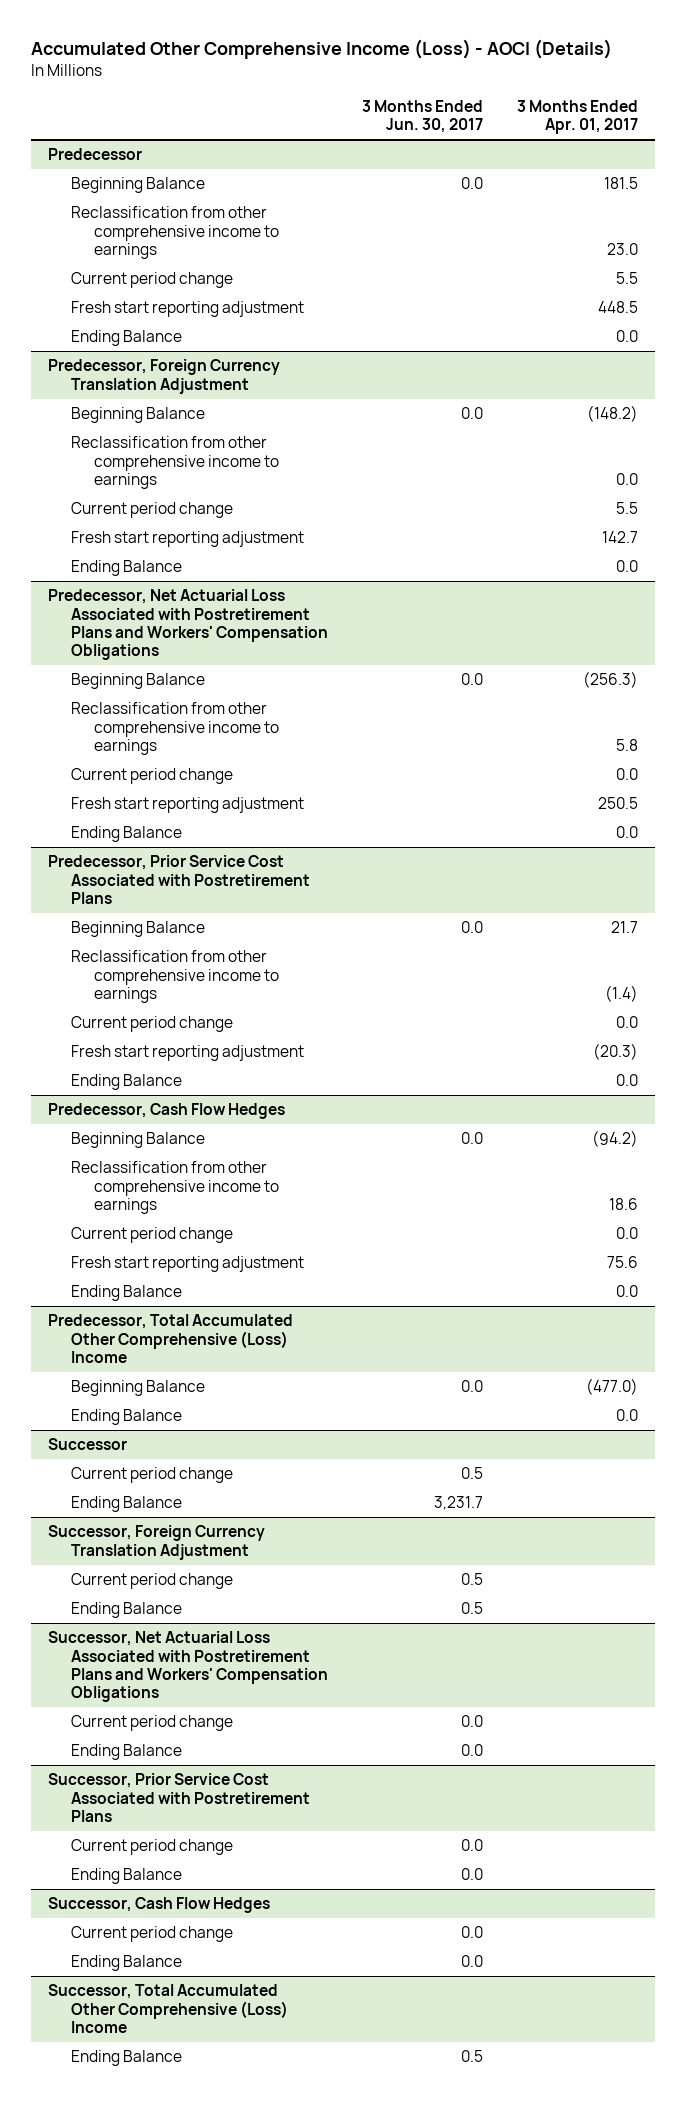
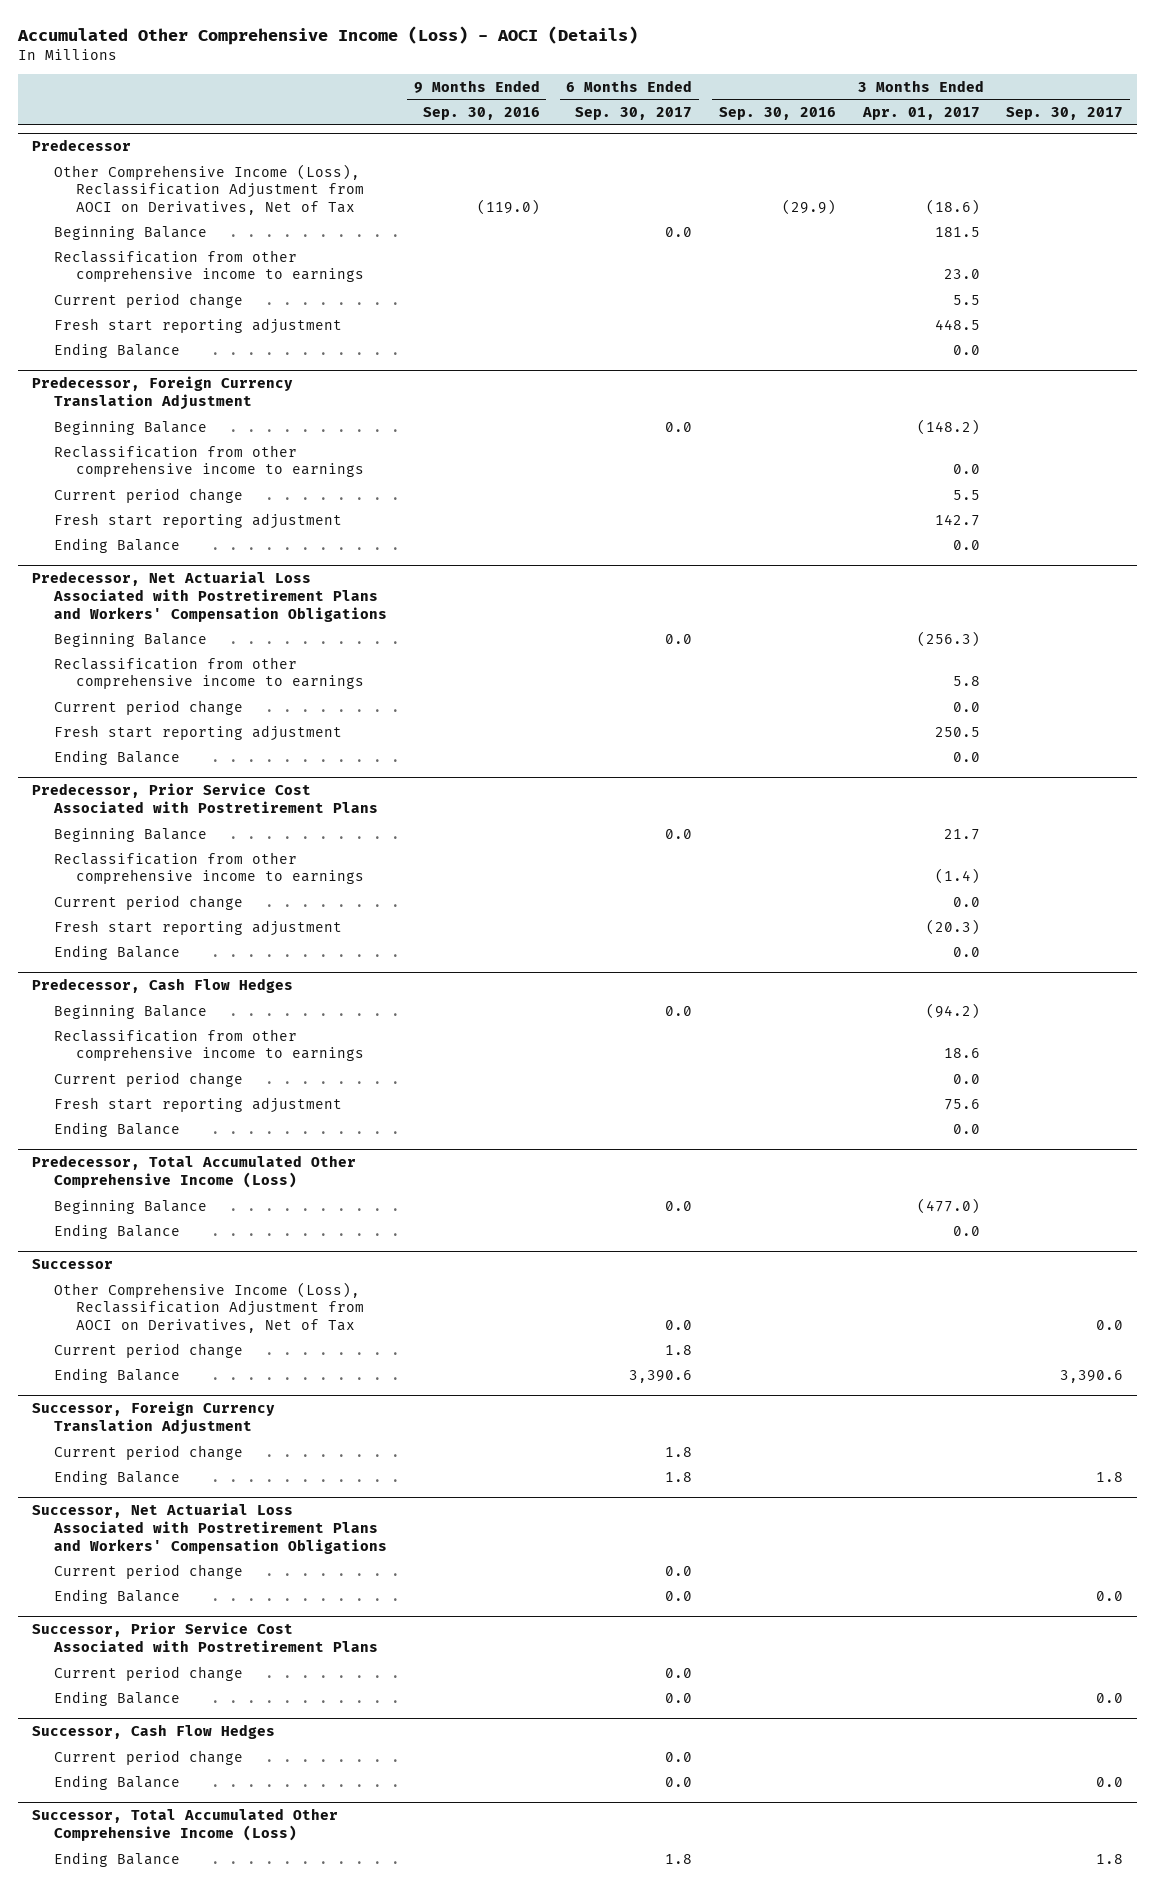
- | 3 Months Ended Jun. 30, 2017 | 3 Months Ended Apr. 01, 2017
+ | 9 Months Ended Sep. 30, 2016 | 6 Months Ended Sep. 30, 2017 | 3 Months Ended Sep. 30, 2016 | 3 Months Ended Apr. 01, 2017 | 3 Months Ended Sep. 30, 2017
@ Predecessor
+ Other Comprehensive Income (Loss), Reclassification Adjustment from AOCI on Derivatives, Net of Tax | (119.0) | | (29.9) | (18.6) |
- Predecessor, Total Accumulated Other Comprehensive (Loss) Income
+ Predecessor, Total Accumulated Other Comprehensive Income (Loss)
@ Successor
+ Other Comprehensive Income (Loss), Reclassification Adjustment from AOCI on Derivatives, Net of Tax | | 0.0 | | | 0.0
- Successor, Total Accumulated Other Comprehensive (Loss) Income
+ Successor, Total Accumulated Other Comprehensive Income (Loss)

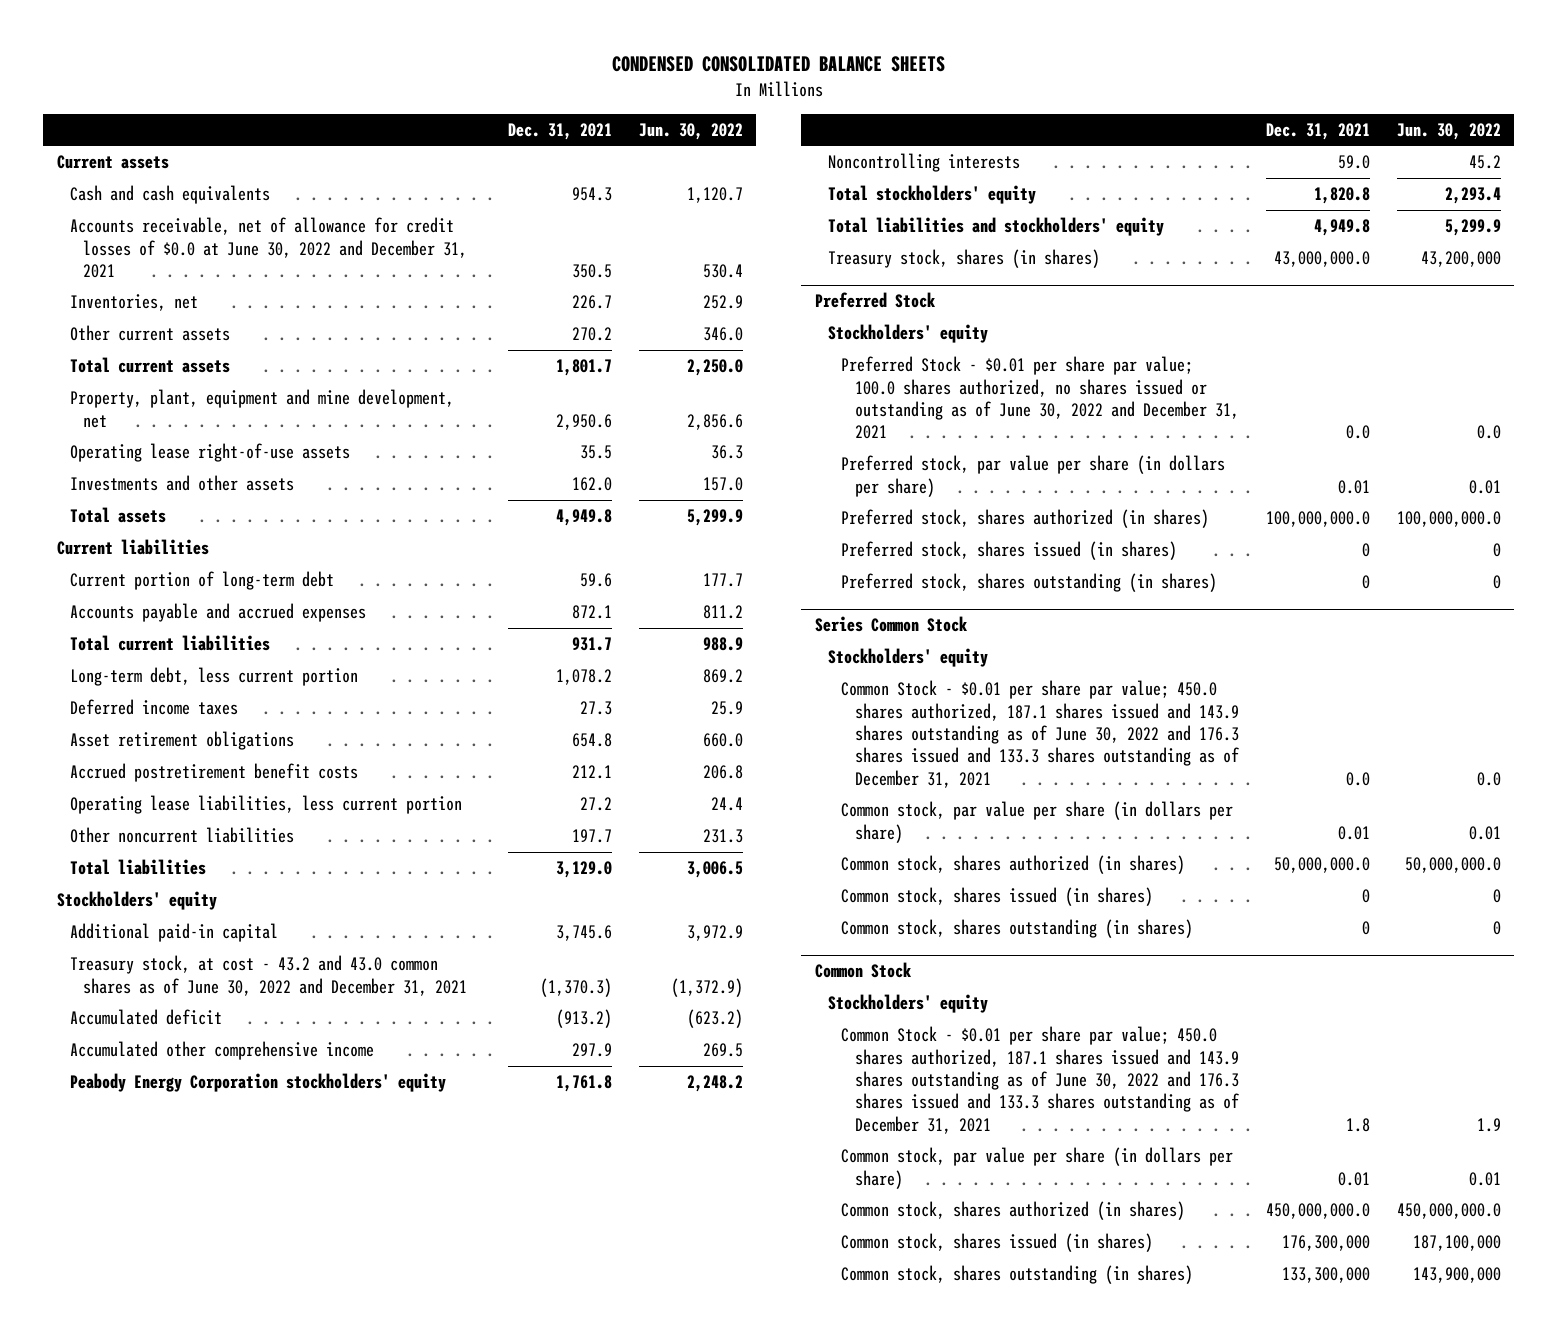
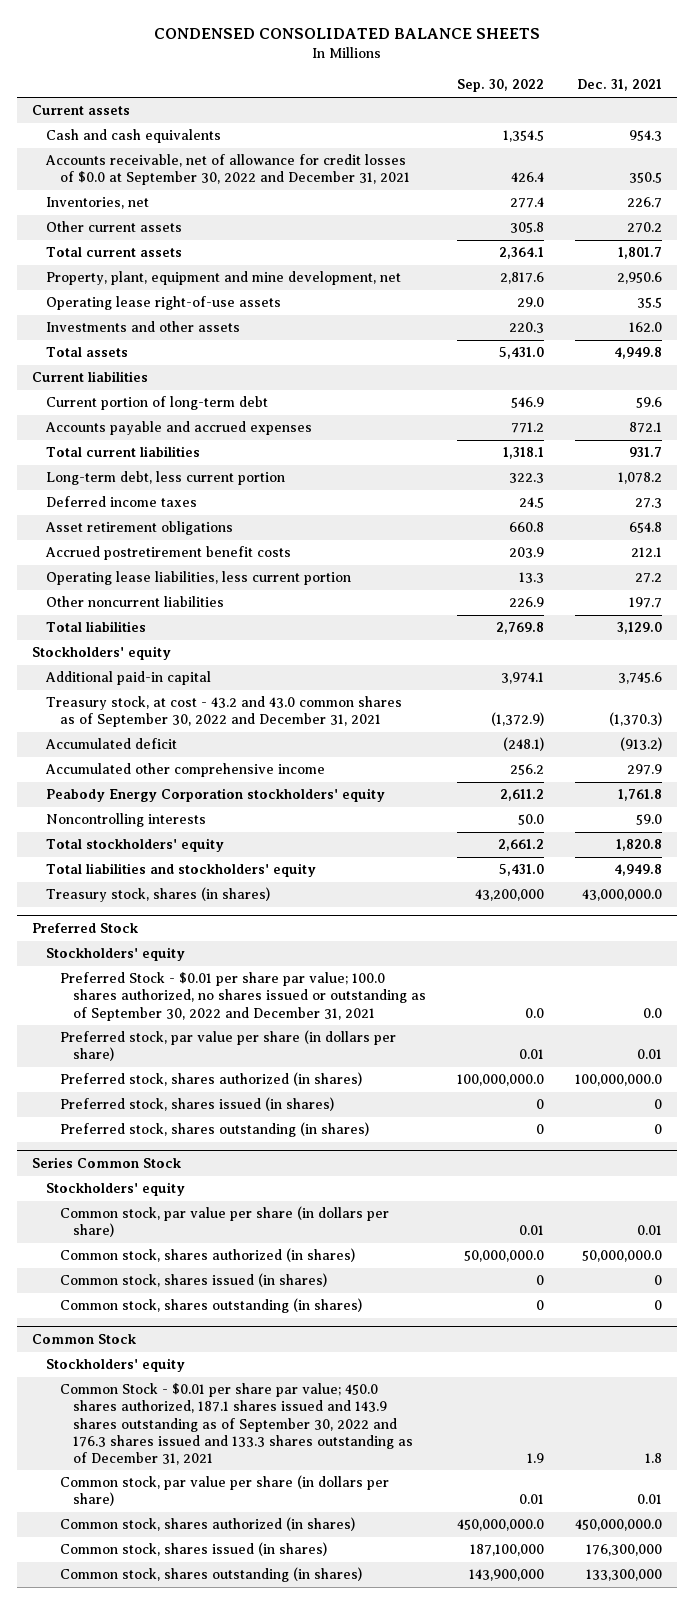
- | Dec. 31, 2021 | Jun. 30, 2022
+ | Sep. 30, 2022 | Dec. 31, 2021
- Accounts receivable, net of allowance for credit losses of $0.0 at June 30, 2022 and December 31, 2021 | 350.5 | 530.4
+ Accounts receivable, net of allowance for credit losses of $0.0 at September 30, 2022 and December 31, 2021 | 426.4 | 350.5
- Treasury stock, at cost - 43.2 and 43.0 common shares as of June 30, 2022 and December 31, 2021 | (1,370.3) | (1,372.9)
+ Treasury stock, at cost - 43.2 and 43.0 common shares as of September 30, 2022 and December 31, 2021 | (1,372.9) | (1,370.3)
@ Preferred Stock
- Preferred Stock - $0.01 per share par value; 100.0 shares authorized, no shares issued or outstanding as of June 30, 2022 and December 31, 2021 | 0.0 | 0.0
+ Preferred Stock - $0.01 per share par value; 100.0 shares authorized, no shares issued or outstanding as of September 30, 2022 and December 31, 2021 | 0.0 | 0.0
@ Series Common Stock
- Common Stock - $0.01 per share par value; 450.0 shares authorized, 187.1 shares issued and 143.9 shares outstanding as of June 30, 2022 and 176.3 shares issued and 133.3 shares outstanding as of December 31, 2021 | 0.0 | 0.0
@ Common Stock
- Common Stock - $0.01 per share par value; 450.0 shares authorized, 187.1 shares issued and 143.9 shares outstanding as of June 30, 2022 and 176.3 shares issued and 133.3 shares outstanding as of December 31, 2021 | 1.8 | 1.9
+ Common Stock - $0.01 per share par value; 450.0 shares authorized, 187.1 shares issued and 143.9 shares outstanding as of September 30, 2022 and 176.3 shares issued and 133.3 shares outstanding as of December 31, 2021 | 1.9 | 1.8

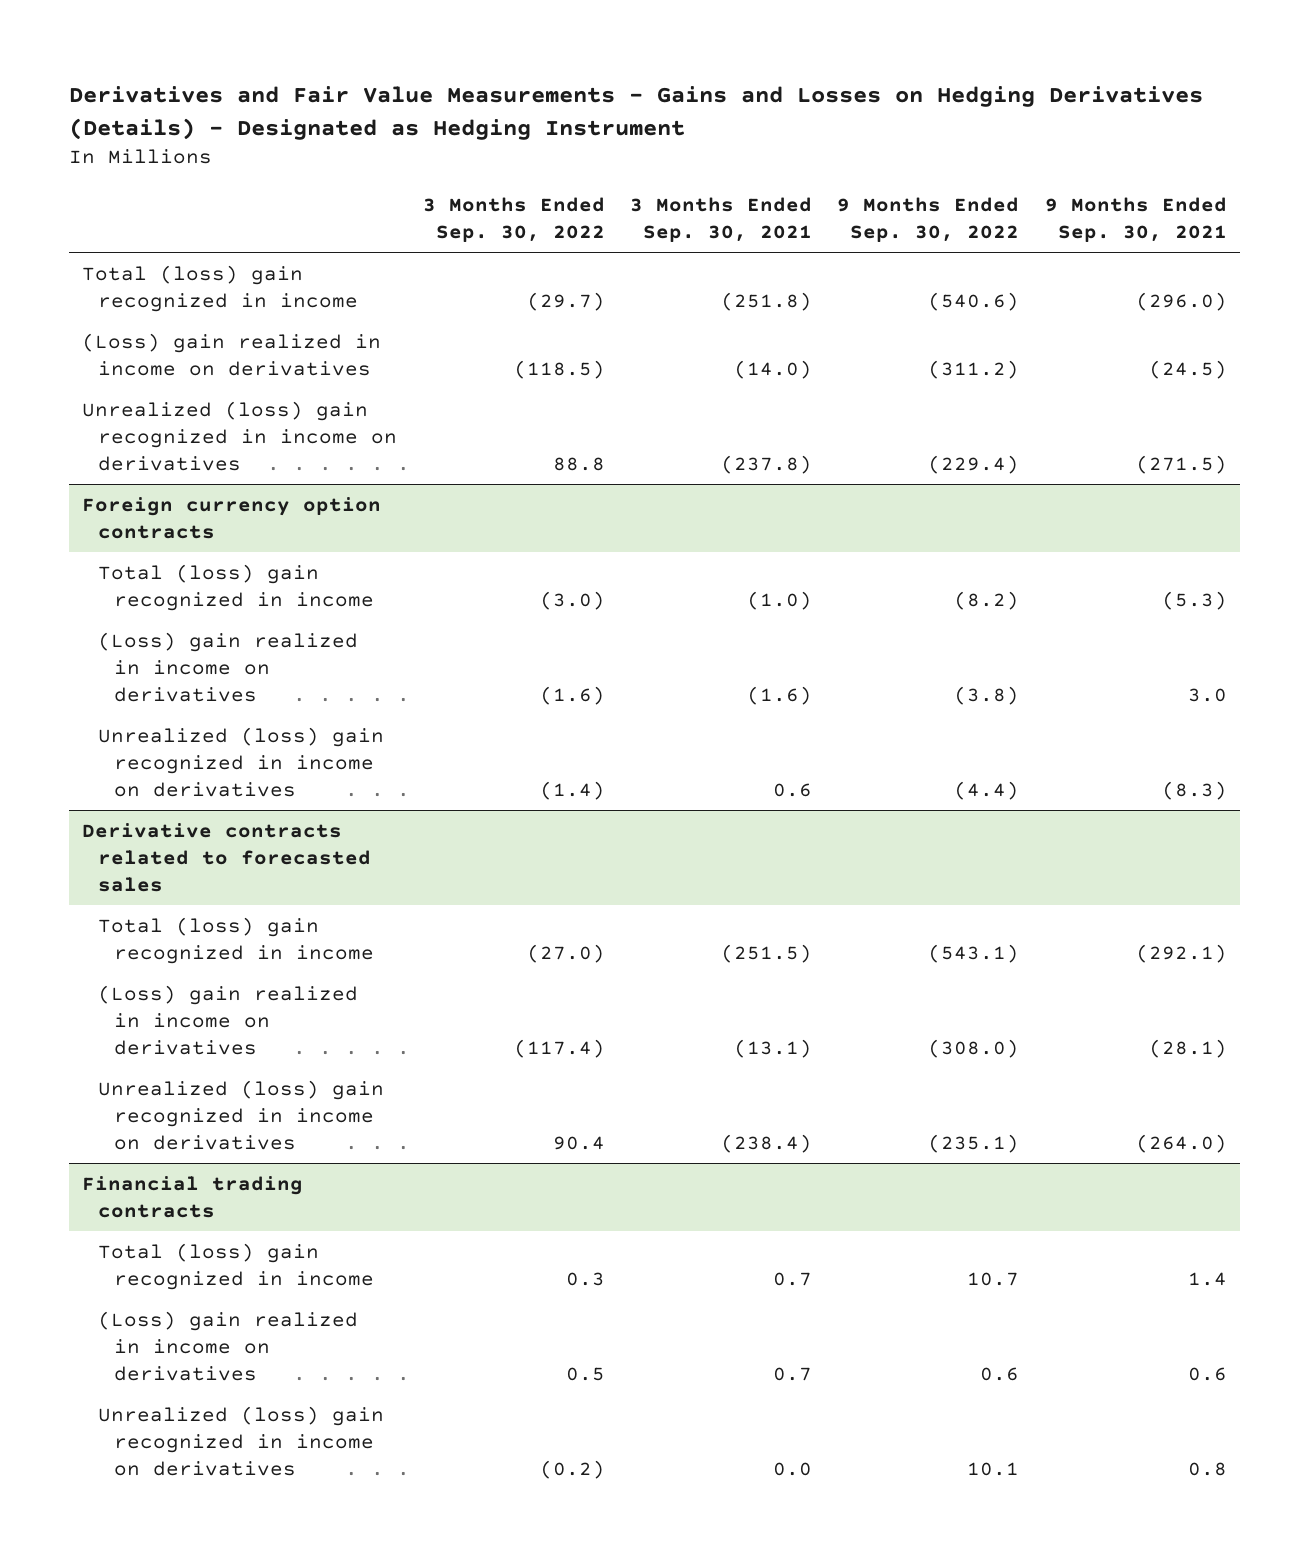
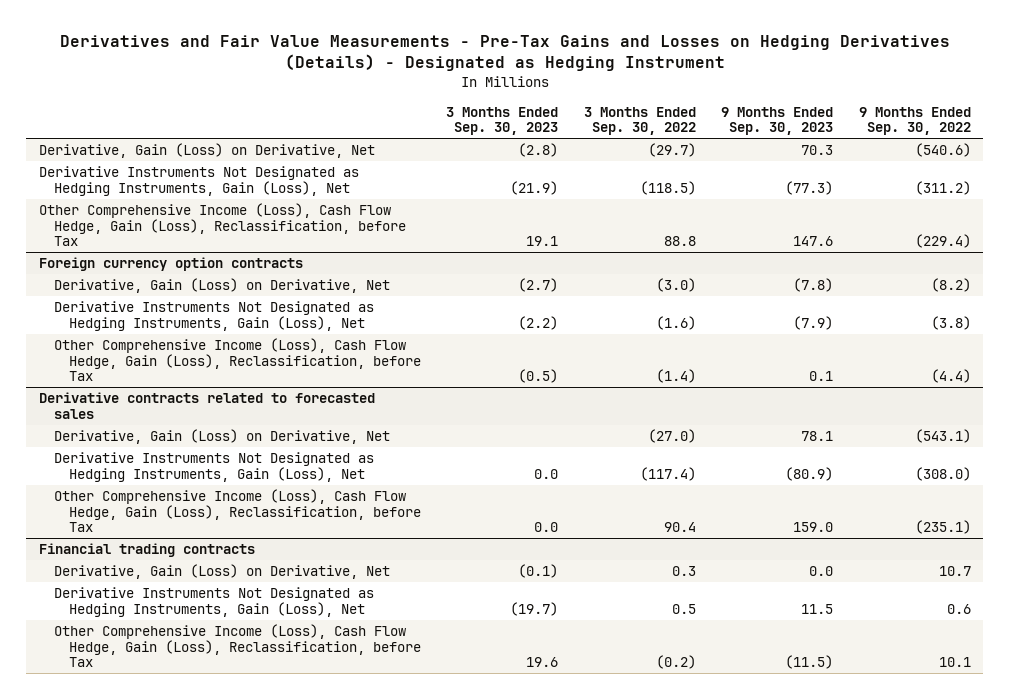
- Derivatives and Fair Value Measurements - Gains and Losses on Hedging Derivatives (Details) - Designated as Hedging Instrument
+ Derivatives and Fair Value Measurements - Pre-Tax Gains and Losses on Hedging Derivatives (Details) - Designated as Hedging Instrument
- | 3 Months Ended Sep. 30, 2022 | 3 Months Ended Sep. 30, 2021 | 9 Months Ended Sep. 30, 2022 | 9 Months Ended Sep. 30, 2021
+ | 3 Months Ended Sep. 30, 2023 | 3 Months Ended Sep. 30, 2022 | 9 Months Ended Sep. 30, 2023 | 9 Months Ended Sep. 30, 2022
- Total (loss) gain recognized in income | (29.7) | (251.8) | (540.6) | (296.0)
- (Loss) gain realized in income on derivatives | (118.5) | (14.0) | (311.2) | (24.5)
- Unrealized (loss) gain recognized in income on derivatives | 88.8 | (237.8) | (229.4) | (271.5)
+ Derivative, Gain (Loss) on Derivative, Net | (2.8) | (29.7) | 70.3 | (540.6)
+ Derivative Instruments Not Designated as Hedging Instruments, Gain (Loss), Net | (21.9) | (118.5) | (77.3) | (311.2)
+ Other Comprehensive Income (Loss), Cash Flow Hedge, Gain (Loss), Reclassification, before Tax | 19.1 | 88.8 | 147.6 | (229.4)
@ Foreign currency option contracts
- Total (loss) gain recognized in income | (3.0) | (1.0) | (8.2) | (5.3)
- (Loss) gain realized in income on derivatives | (1.6) | (1.6) | (3.8) | 3.0
- Unrealized (loss) gain recognized in income on derivatives | (1.4) | 0.6 | (4.4) | (8.3)
+ Derivative, Gain (Loss) on Derivative, Net | (2.7) | (3.0) | (7.8) | (8.2)
+ Derivative Instruments Not Designated as Hedging Instruments, Gain (Loss), Net | (2.2) | (1.6) | (7.9) | (3.8)
+ Other Comprehensive Income (Loss), Cash Flow Hedge, Gain (Loss), Reclassification, before Tax | (0.5) | (1.4) | 0.1 | (4.4)
@ Derivative contracts related to forecasted sales
- Total (loss) gain recognized in income | (27.0) | (251.5) | (543.1) | (292.1)
- (Loss) gain realized in income on derivatives | (117.4) | (13.1) | (308.0) | (28.1)
- Unrealized (loss) gain recognized in income on derivatives | 90.4 | (238.4) | (235.1) | (264.0)
+ Derivative, Gain (Loss) on Derivative, Net | | (27.0) | 78.1 | (543.1)
+ Derivative Instruments Not Designated as Hedging Instruments, Gain (Loss), Net | 0.0 | (117.4) | (80.9) | (308.0)
+ Other Comprehensive Income (Loss), Cash Flow Hedge, Gain (Loss), Reclassification, before Tax | 0.0 | 90.4 | 159.0 | (235.1)
@ Financial trading contracts
- Total (loss) gain recognized in income | 0.3 | 0.7 | 10.7 | 1.4
- (Loss) gain realized in income on derivatives | 0.5 | 0.7 | 0.6 | 0.6
- Unrealized (loss) gain recognized in income on derivatives | (0.2) | 0.0 | 10.1 | 0.8
+ Derivative, Gain (Loss) on Derivative, Net | (0.1) | 0.3 | 0.0 | 10.7
+ Derivative Instruments Not Designated as Hedging Instruments, Gain (Loss), Net | (19.7) | 0.5 | 11.5 | 0.6
+ Other Comprehensive Income (Loss), Cash Flow Hedge, Gain (Loss), Reclassification, before Tax | 19.6 | (0.2) | (11.5) | 10.1

